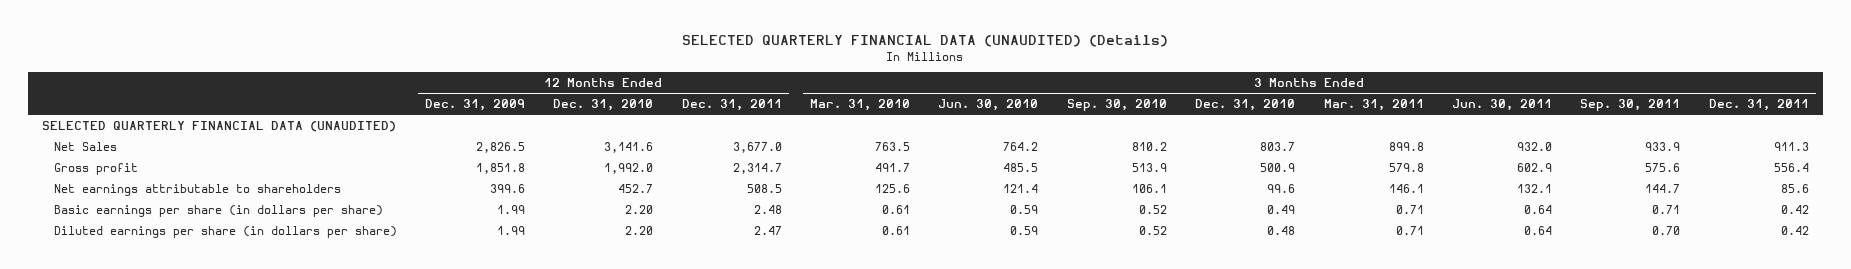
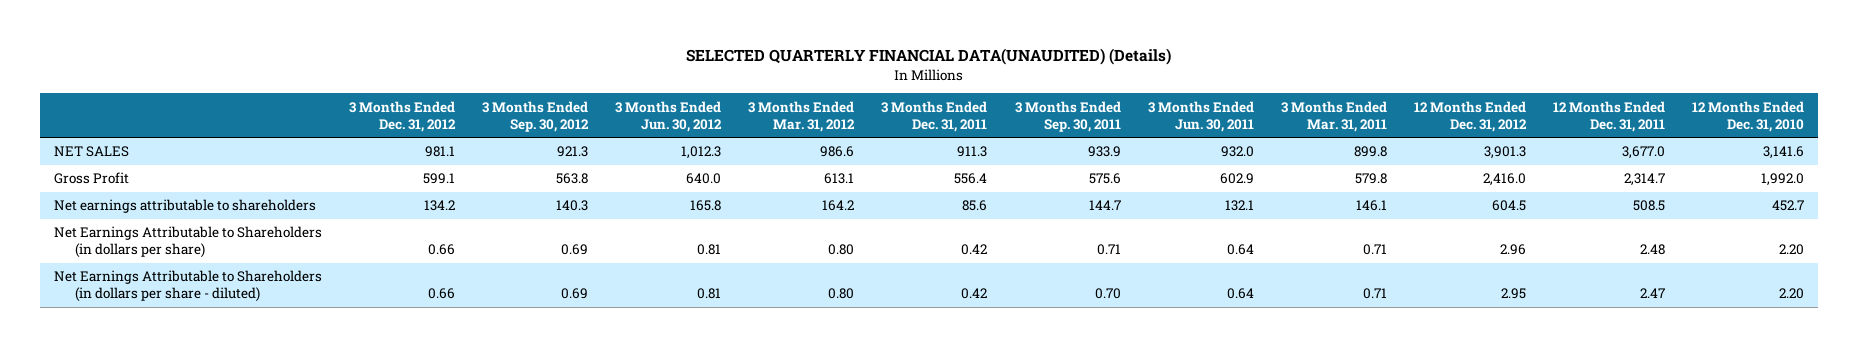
- SELECTED QUARTERLY FINANCIAL DATA (UNAUDITED) (Details)
+ SELECTED QUARTERLY FINANCIAL DATA(UNAUDITED) (Details)
- | 12 Months Ended Dec. 31, 2009 | 12 Months Ended Dec. 31, 2010 | 12 Months Ended Dec. 31, 2011 | 3 Months Ended Mar. 31, 2010 | 3 Months Ended Jun. 30, 2010 | 3 Months Ended Sep. 30, 2010 | 3 Months Ended Dec. 31, 2010 | 3 Months Ended Mar. 31, 2011 | 3 Months Ended Jun. 30, 2011 | 3 Months Ended Sep. 30, 2011 | 3 Months Ended Dec. 31, 2011
+ | 3 Months Ended Dec. 31, 2012 | 3 Months Ended Sep. 30, 2012 | 3 Months Ended Jun. 30, 2012 | 3 Months Ended Mar. 31, 2012 | 3 Months Ended Dec. 31, 2011 | 3 Months Ended Sep. 30, 2011 | 3 Months Ended Jun. 30, 2011 | 3 Months Ended Mar. 31, 2011 | 12 Months Ended Dec. 31, 2012 | 12 Months Ended Dec. 31, 2011 | 12 Months Ended Dec. 31, 2010
- SELECTED QUARTERLY FINANCIAL DATA (UNAUDITED)
- Net Sales | 2,826.5 | 3,141.6 | 3,677.0 | 763.5 | 764.2 | 810.2 | 803.7 | 899.8 | 932.0 | 933.9 | 911.3
- Gross profit | 1,851.8 | 1,992.0 | 2,314.7 | 491.7 | 485.5 | 513.9 | 500.9 | 579.8 | 602.9 | 575.6 | 556.4
+ NET SALES | 981.1 | 921.3 | 1,012.3 | 986.6 | 911.3 | 933.9 | 932.0 | 899.8 | 3,901.3 | 3,677.0 | 3,141.6
+ Gross Profit | 599.1 | 563.8 | 640.0 | 613.1 | 556.4 | 575.6 | 602.9 | 579.8 | 2,416.0 | 2,314.7 | 1,992.0
- Basic earnings per share (in dollars per share) | 1.99 | 2.20 | 2.48 | 0.61 | 0.59 | 0.52 | 0.49 | 0.71 | 0.64 | 0.71 | 0.42
- Diluted earnings per share (in dollars per share) | 1.99 | 2.20 | 2.47 | 0.61 | 0.59 | 0.52 | 0.48 | 0.71 | 0.64 | 0.70 | 0.42
+ Net Earnings Attributable to Shareholders (in dollars per share) | 0.66 | 0.69 | 0.81 | 0.80 | 0.42 | 0.71 | 0.64 | 0.71 | 2.96 | 2.48 | 2.20
+ Net Earnings Attributable to Shareholders (in dollars per share - diluted) | 0.66 | 0.69 | 0.81 | 0.80 | 0.42 | 0.70 | 0.64 | 0.71 | 2.95 | 2.47 | 2.20

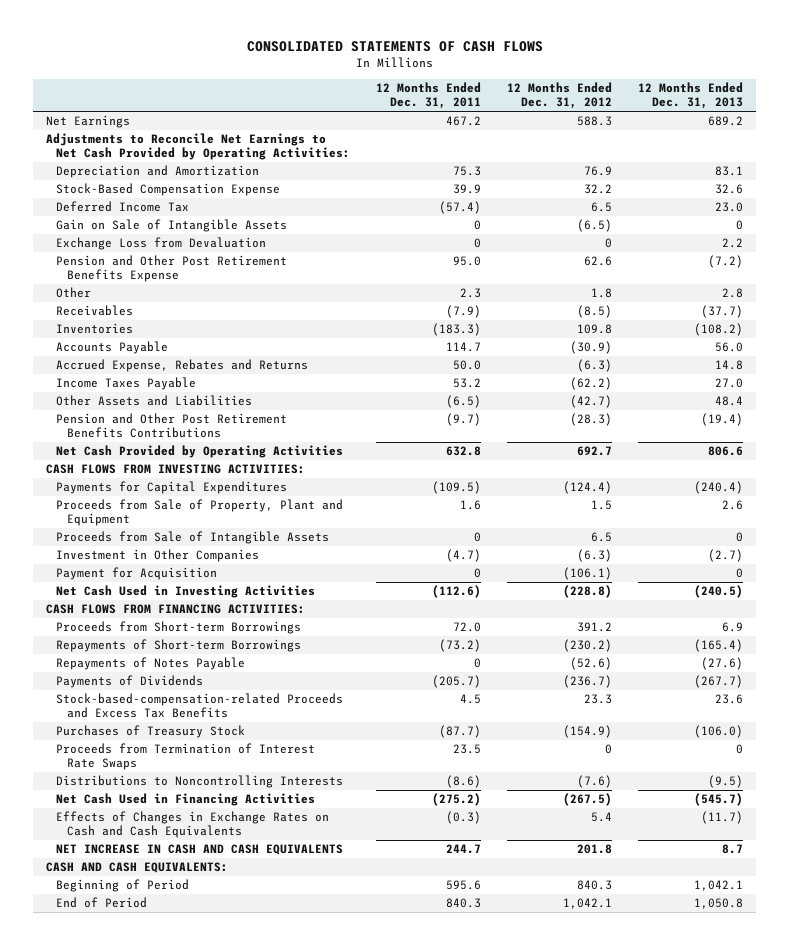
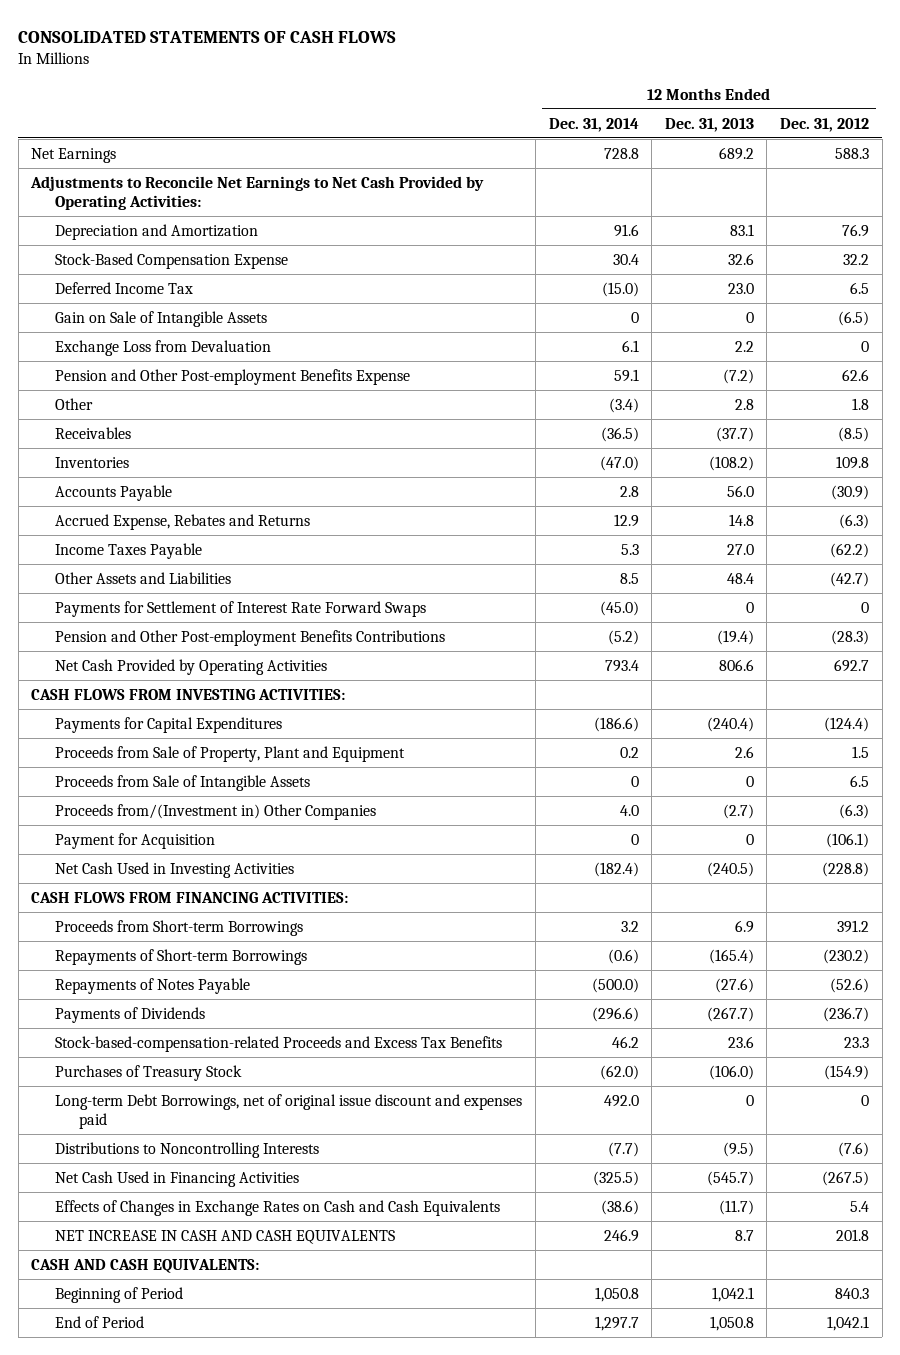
- | 12 Months Ended Dec. 31, 2011 | 12 Months Ended Dec. 31, 2012 | 12 Months Ended Dec. 31, 2013
+ | 12 Months Ended Dec. 31, 2014 | 12 Months Ended Dec. 31, 2013 | 12 Months Ended Dec. 31, 2012
- Pension and Other Post Retirement Benefits Expense | 95.0 | 62.6 | (7.2)
+ Pension and Other Post-employment Benefits Expense | 59.1 | (7.2) | 62.6
- Pension and Other Post Retirement Benefits Contributions | (9.7) | (28.3) | (19.4)
+ Payments for Settlement of Interest Rate Forward Swaps | (45.0) | 0 | 0
+ Pension and Other Post-employment Benefits Contributions | (5.2) | (19.4) | (28.3)
- Investment in Other Companies | (4.7) | (6.3) | (2.7)
+ Proceeds from/(Investment in) Other Companies | 4.0 | (2.7) | (6.3)
- Proceeds from Termination of Interest Rate Swaps | 23.5 | 0 | 0
+ Long-term Debt Borrowings, net of original issue discount and expenses paid | 492.0 | 0 | 0

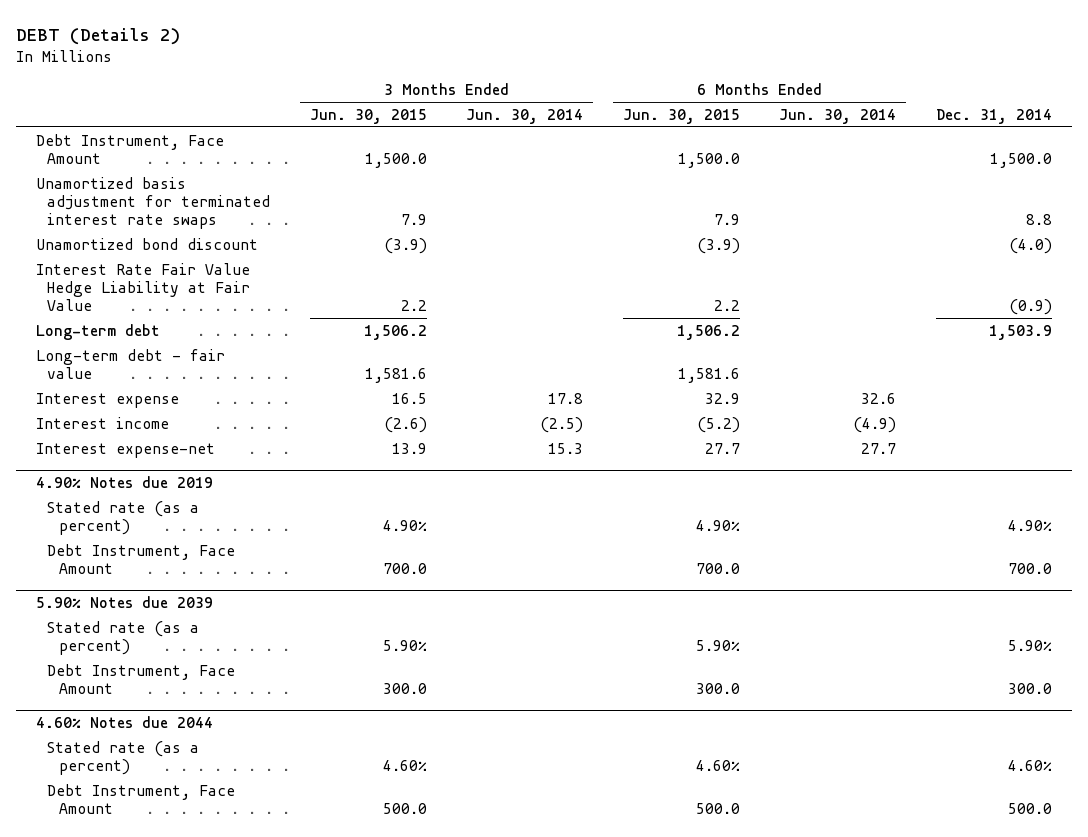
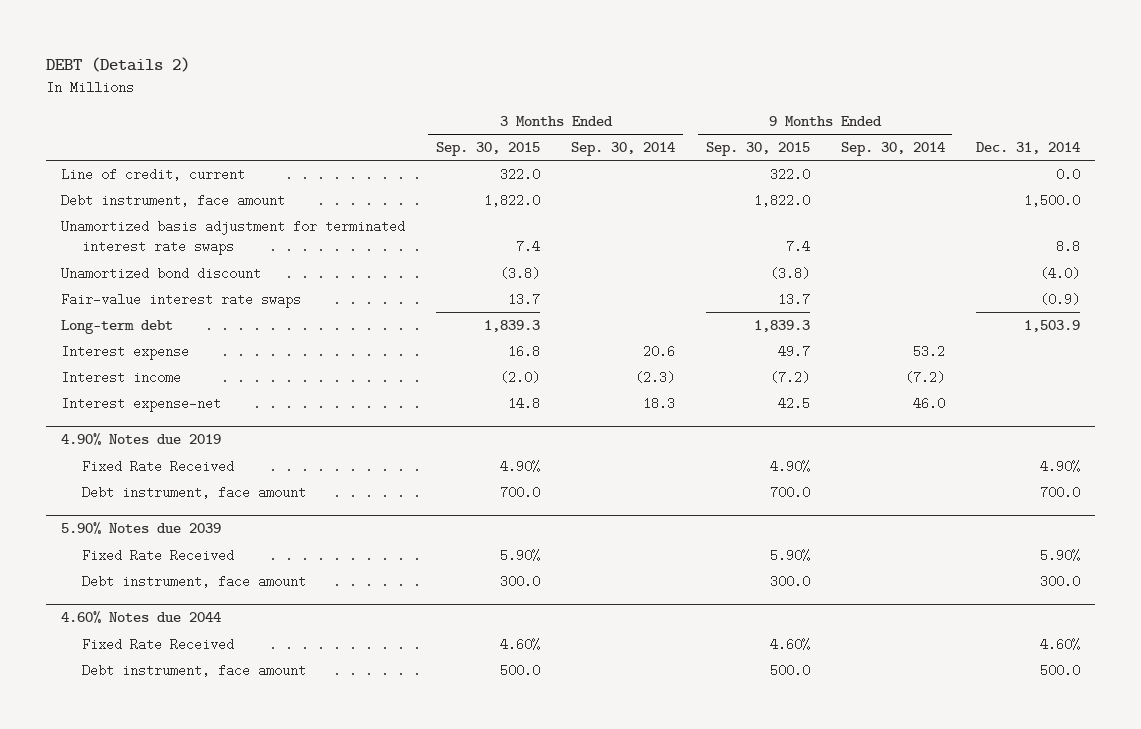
- | 3 Months Ended Jun. 30, 2015 | 3 Months Ended Jun. 30, 2014 | 6 Months Ended Jun. 30, 2015 | 6 Months Ended Jun. 30, 2014 | Dec. 31, 2014
+ | 3 Months Ended Sep. 30, 2015 | 3 Months Ended Sep. 30, 2014 | 9 Months Ended Sep. 30, 2015 | 9 Months Ended Sep. 30, 2014 | Dec. 31, 2014
- Debt Instrument, Face Amount | 1,500.0 | | 1,500.0 | | 1,500.0
+ Line of credit, current | 322.0 | | 322.0 | | 0.0
+ Debt instrument, face amount | 1,822.0 | | 1,822.0 | | 1,500.0
- Interest Rate Fair Value Hedge Liability at Fair Value | 2.2 | | 2.2 | | (0.9)
+ Fair-value interest rate swaps | 13.7 | | 13.7 | | (0.9)
- Long-term debt - fair value | 1,581.6 | | 1,581.6 | |
@ 4.90% Notes due 2019
- Stated rate (as a percent) | 4.90% | | 4.90% | | 4.90%
- Debt Instrument, Face Amount | 700.0 | | 700.0 | | 700.0
+ Fixed Rate Received | 4.90% | | 4.90% | | 4.90%
+ Debt instrument, face amount | 700.0 | | 700.0 | | 700.0
@ 5.90% Notes due 2039
- Stated rate (as a percent) | 5.90% | | 5.90% | | 5.90%
- Debt Instrument, Face Amount | 300.0 | | 300.0 | | 300.0
+ Fixed Rate Received | 5.90% | | 5.90% | | 5.90%
+ Debt instrument, face amount | 300.0 | | 300.0 | | 300.0
@ 4.60% Notes due 2044
- Stated rate (as a percent) | 4.60% | | 4.60% | | 4.60%
- Debt Instrument, Face Amount | 500.0 | | 500.0 | | 500.0
+ Fixed Rate Received | 4.60% | | 4.60% | | 4.60%
+ Debt instrument, face amount | 500.0 | | 500.0 | | 500.0

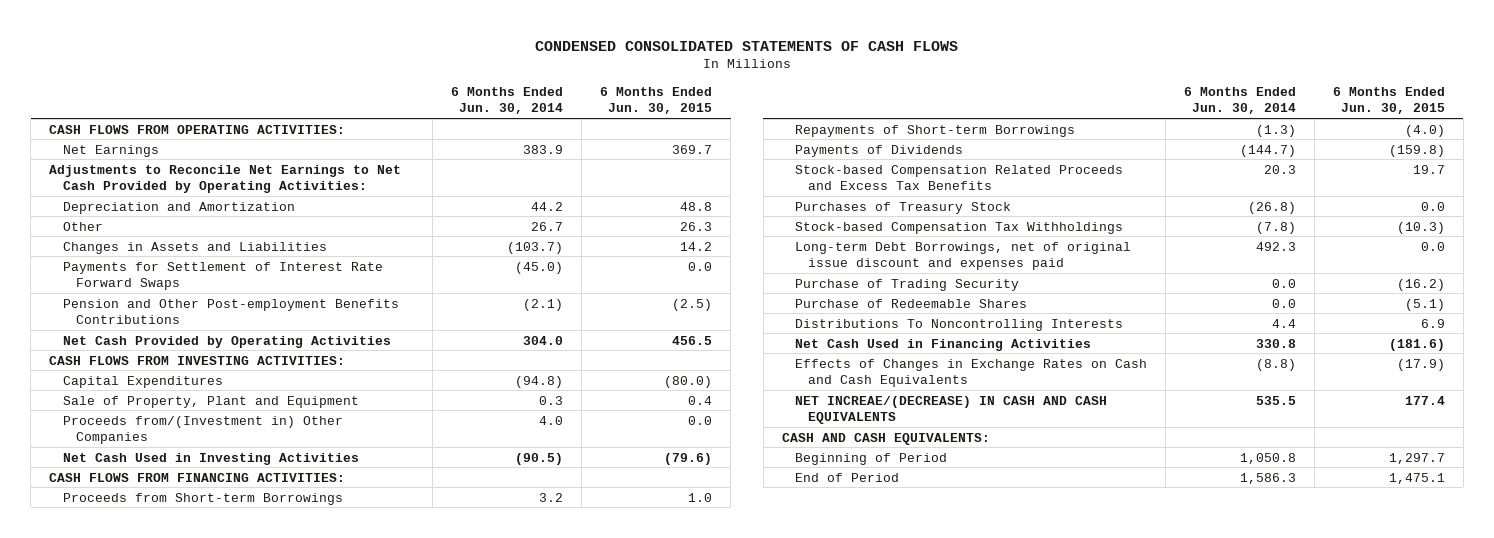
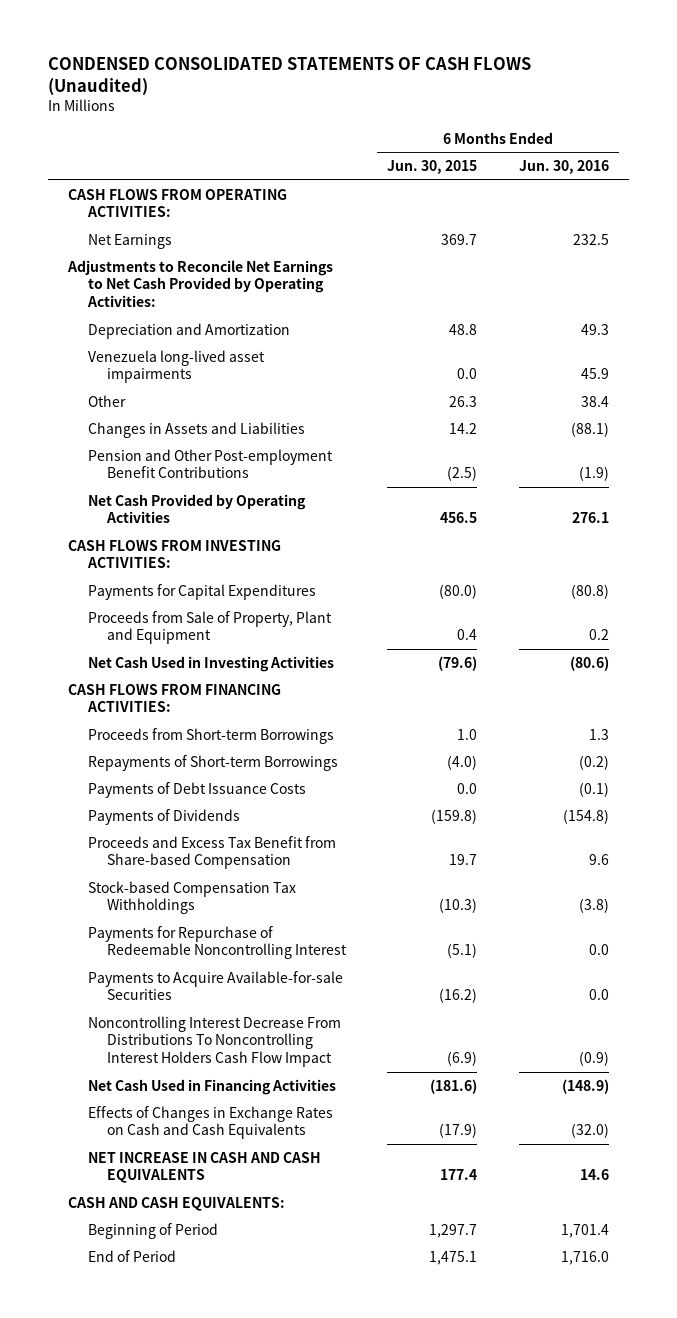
- CONDENSED CONSOLIDATED STATEMENTS OF CASH FLOWS
+ CONDENSED CONSOLIDATED STATEMENTS OF CASH FLOWS (Unaudited)
- | 6 Months Ended Jun. 30, 2014 | 6 Months Ended Jun. 30, 2015
+ | 6 Months Ended Jun. 30, 2015 | 6 Months Ended Jun. 30, 2016
+ Venezuela long-lived asset impairments | 0.0 | 45.9
- Payments for Settlement of Interest Rate Forward Swaps | (45.0) | 0.0
- Pension and Other Post-employment Benefits Contributions | (2.1) | (2.5)
+ Pension and Other Post-employment Benefit Contributions | (2.5) | (1.9)
- Capital Expenditures | (94.8) | (80.0)
- Sale of Property, Plant and Equipment | 0.3 | 0.4
- Proceeds from/(Investment in) Other Companies | 4.0 | 0.0
+ Payments for Capital Expenditures | (80.0) | (80.8)
+ Proceeds from Sale of Property, Plant and Equipment | 0.4 | 0.2
+ Payments of Debt Issuance Costs | 0.0 | (0.1)
- Stock-based Compensation Related Proceeds and Excess Tax Benefits | 20.3 | 19.7
- Purchases of Treasury Stock | (26.8) | 0.0
+ Proceeds and Excess Tax Benefit from Share-based Compensation | 19.7 | 9.6
- Long-term Debt Borrowings, net of original issue discount and expenses paid | 492.3 | 0.0
- Purchase of Trading Security | 0.0 | (16.2)
- Purchase of Redeemable Shares | 0.0 | (5.1)
- Distributions To Noncontrolling Interests | 4.4 | 6.9
+ Payments for Repurchase of Redeemable Noncontrolling Interest | (5.1) | 0.0
+ Payments to Acquire Available-for-sale Securities | (16.2) | 0.0
+ Noncontrolling Interest Decrease From Distributions To Noncontrolling Interest Holders Cash Flow Impact | (6.9) | (0.9)
- NET INCREAE/(DECREASE) IN CASH AND CASH EQUIVALENTS | 535.5 | 177.4
+ NET INCREASE IN CASH AND CASH EQUIVALENTS | 177.4 | 14.6

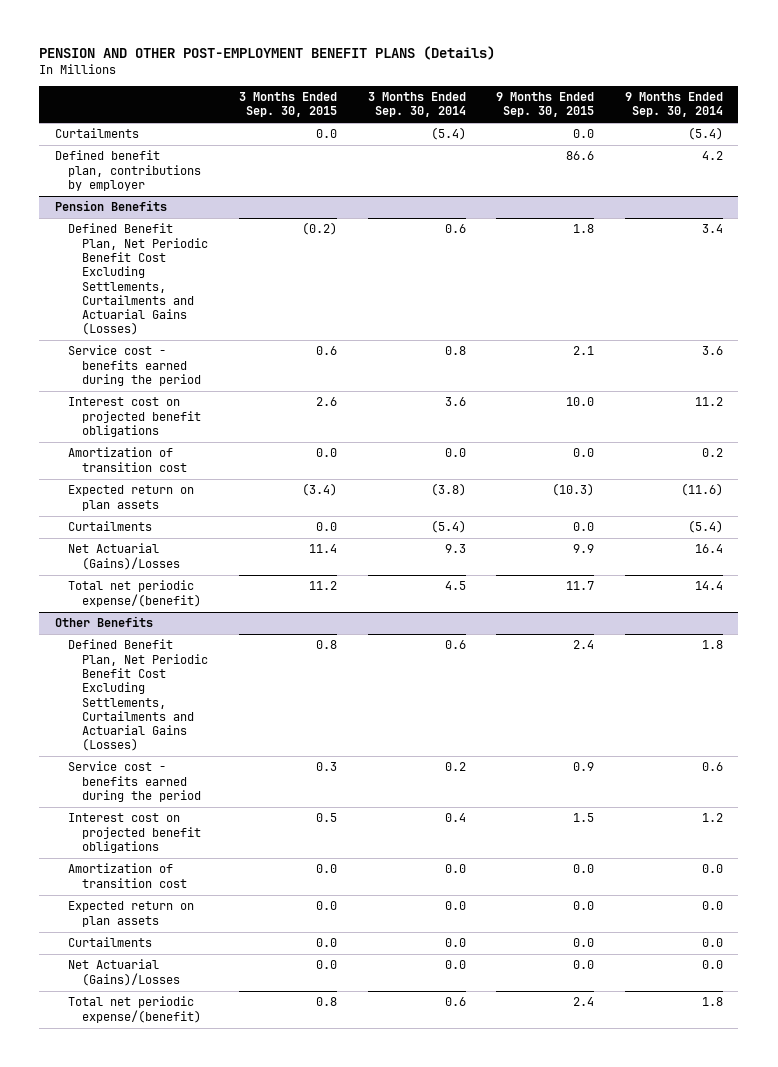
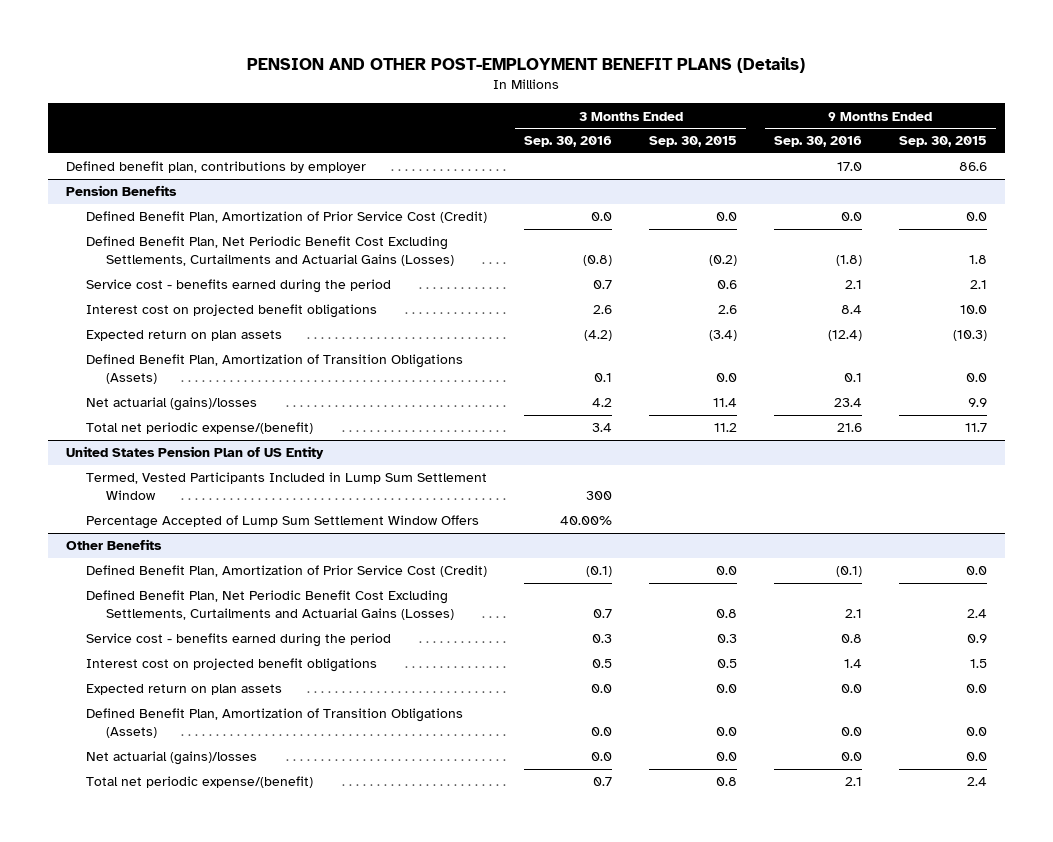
- | 3 Months Ended Sep. 30, 2015 | 3 Months Ended Sep. 30, 2014 | 9 Months Ended Sep. 30, 2015 | 9 Months Ended Sep. 30, 2014
+ | 3 Months Ended Sep. 30, 2016 | 3 Months Ended Sep. 30, 2015 | 9 Months Ended Sep. 30, 2016 | 9 Months Ended Sep. 30, 2015
- Curtailments | 0.0 | (5.4) | 0.0 | (5.4)
@ Pension Benefits
+ Defined Benefit Plan, Amortization of Prior Service Cost (Credit) | 0.0 | 0.0 | 0.0 | 0.0
- Amortization of transition cost | 0.0 | 0.0 | 0.0 | 0.2
- Curtailments | 0.0 | (5.4) | 0.0 | (5.4)
- Net Actuarial (Gains)/Losses | 11.4 | 9.3 | 9.9 | 16.4
+ Defined Benefit Plan, Amortization of Transition Obligations (Assets) | 0.1 | 0.0 | 0.1 | 0.0
+ Net actuarial (gains)/losses | 4.2 | 11.4 | 23.4 | 9.9
+ United States Pension Plan of US Entity
+ Termed, Vested Participants Included in Lump Sum Settlement Window | 300 | | |
+ Percentage Accepted of Lump Sum Settlement Window Offers | 40.00% | | |
@ Other Benefits
+ Defined Benefit Plan, Amortization of Prior Service Cost (Credit) | (0.1) | 0.0 | (0.1) | 0.0
- Amortization of transition cost | 0.0 | 0.0 | 0.0 | 0.0
- Curtailments | 0.0 | 0.0 | 0.0 | 0.0
- Net Actuarial (Gains)/Losses | 0.0 | 0.0 | 0.0 | 0.0
+ Defined Benefit Plan, Amortization of Transition Obligations (Assets) | 0.0 | 0.0 | 0.0 | 0.0
+ Net actuarial (gains)/losses | 0.0 | 0.0 | 0.0 | 0.0

